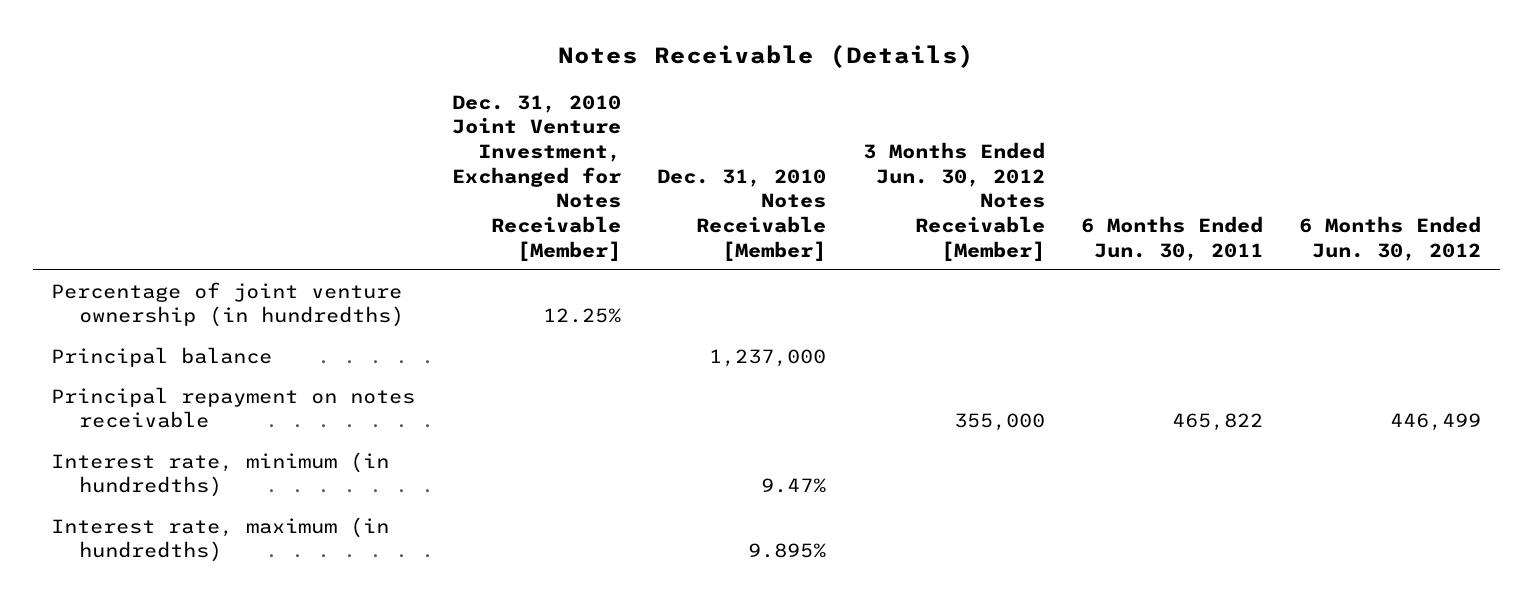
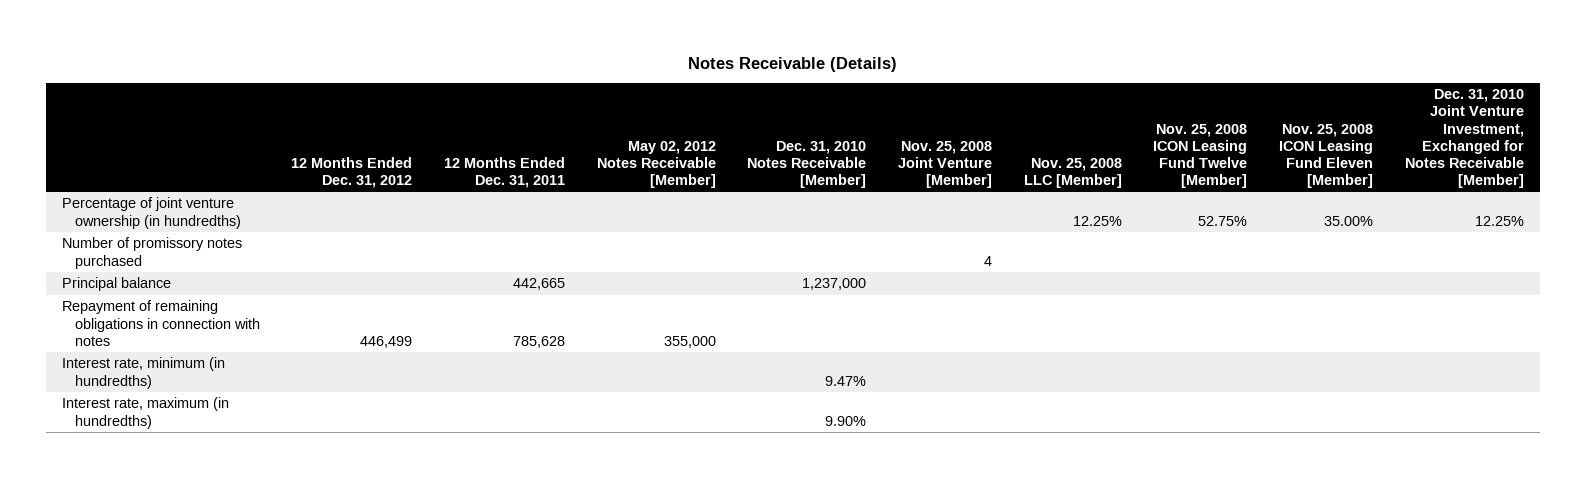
- | Dec. 31, 2010 Joint Venture Investment, Exchanged for Notes Receivable [Member] | Dec. 31, 2010 Notes Receivable [Member] | 3 Months Ended Jun. 30, 2012 Notes Receivable [Member] | 6 Months Ended Jun. 30, 2011 | 6 Months Ended Jun. 30, 2012
+ | 12 Months Ended Dec. 31, 2012 | 12 Months Ended Dec. 31, 2011 | May 02, 2012 Notes Receivable [Member] | Dec. 31, 2010 Notes Receivable [Member] | Nov. 25, 2008 Joint Venture [Member] | Nov. 25, 2008 LLC [Member] | Nov. 25, 2008 ICON Leasing Fund Twelve [Member] | Nov. 25, 2008 ICON Leasing Fund Eleven [Member] | Dec. 31, 2010 Joint Venture Investment, Exchanged for Notes Receivable [Member]
+ Number of promissory notes purchased | | | | | 4 | | | |
- Principal repayment on notes receivable | | | 355,000 | 465,822 | 446,499
+ Repayment of remaining obligations in connection with notes | 446,499 | 785,628 | 355,000 | | | | | |
- Interest rate, maximum (in hundredths) | | 9.895% | | |
+ Interest rate, maximum (in hundredths) | | | | 9.90% | | | | |

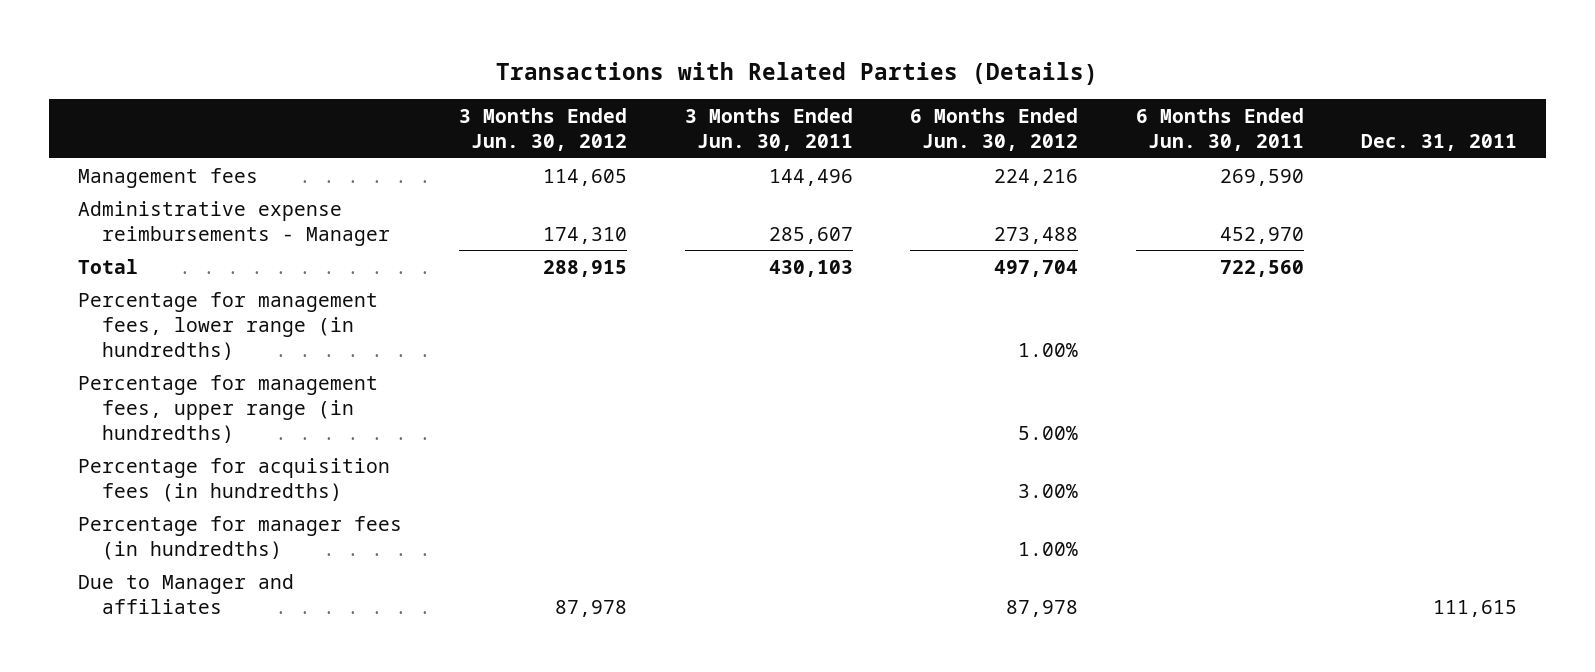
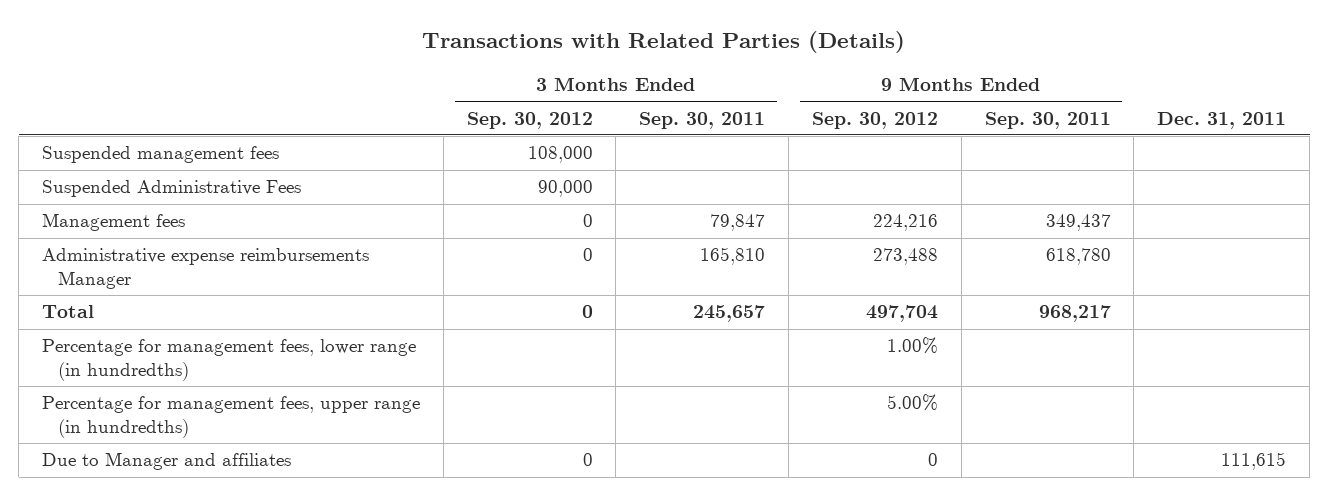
- | 3 Months Ended Jun. 30, 2012 | 3 Months Ended Jun. 30, 2011 | 6 Months Ended Jun. 30, 2012 | 6 Months Ended Jun. 30, 2011 | Dec. 31, 2011
+ | 3 Months Ended Sep. 30, 2012 | 3 Months Ended Sep. 30, 2011 | 9 Months Ended Sep. 30, 2012 | 9 Months Ended Sep. 30, 2011 | Dec. 31, 2011
+ Suspended management fees | 108,000 | | | |
+ Suspended Administrative Fees | 90,000 | | | |
- Administrative expense reimbursements - Manager | 174,310 | 285,607 | 273,488 | 452,970 |
+ Administrative expense reimbursements Manager | 0 | 165,810 | 273,488 | 618,780 |
- Percentage for acquisition fees (in hundredths) | | | 3.00% | |
- Percentage for manager fees (in hundredths) | | | 1.00% | |

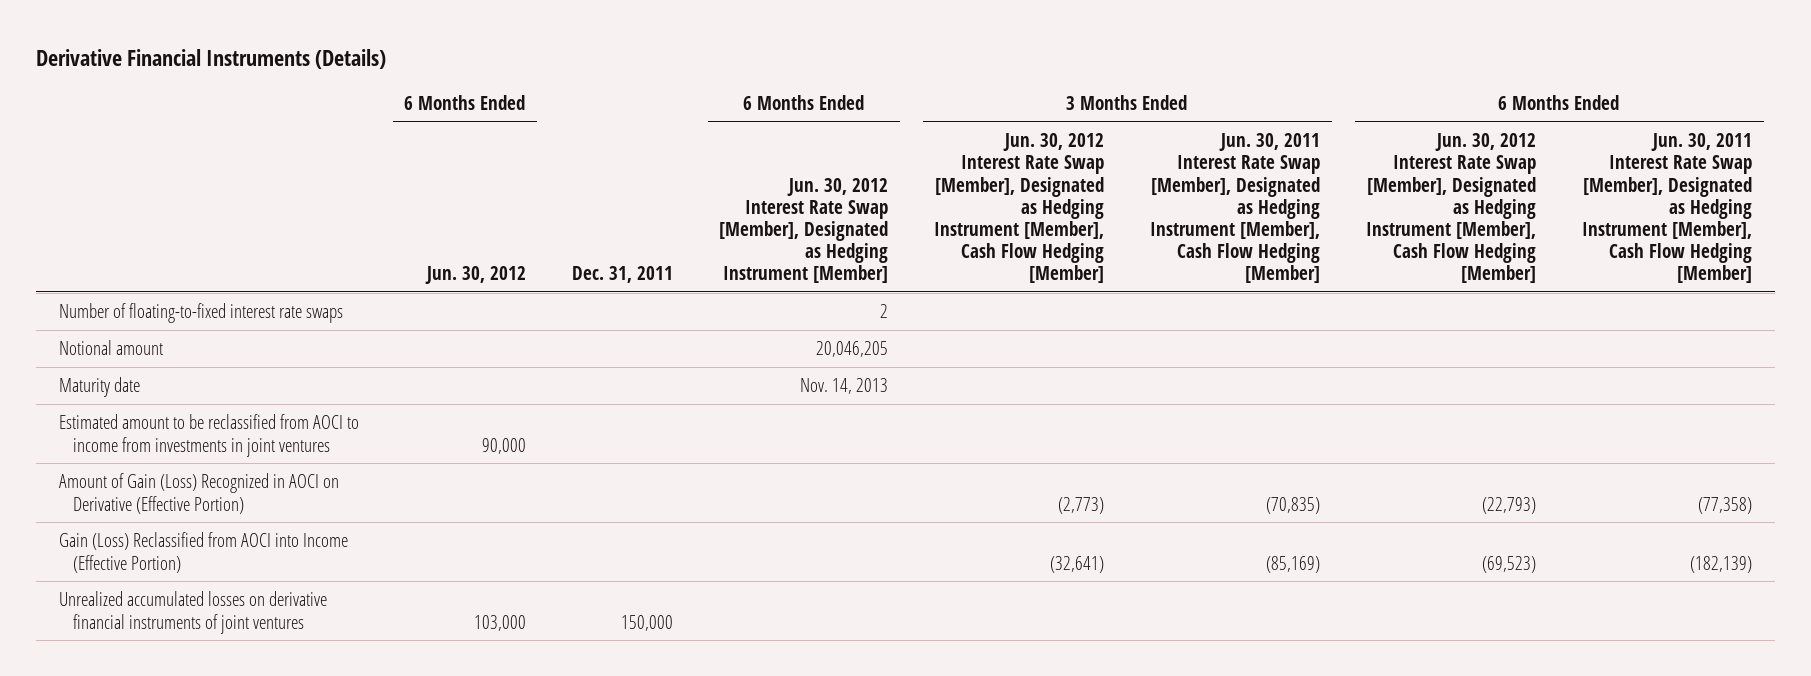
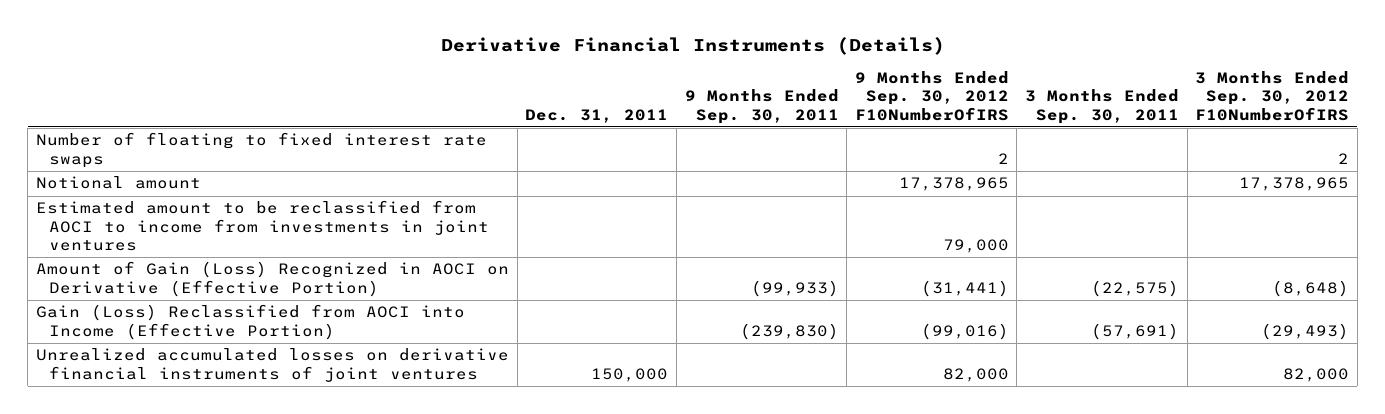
- | 6 Months Ended Jun. 30, 2012 | Dec. 31, 2011 | 6 Months Ended Jun. 30, 2012 Interest Rate Swap [Member], Designated as Hedging Instrument [Member] | 3 Months Ended Jun. 30, 2012 Interest Rate Swap [Member], Designated as Hedging Instrument [Member], Cash Flow Hedging [Member] | 3 Months Ended Jun. 30, 2011 Interest Rate Swap [Member], Designated as Hedging Instrument [Member], Cash Flow Hedging [Member] | 6 Months Ended Jun. 30, 2012 Interest Rate Swap [Member], Designated as Hedging Instrument [Member], Cash Flow Hedging [Member] | 6 Months Ended Jun. 30, 2011 Interest Rate Swap [Member], Designated as Hedging Instrument [Member], Cash Flow Hedging [Member]
+ | Dec. 31, 2011 | 9 Months Ended Sep. 30, 2011 | 9 Months Ended Sep. 30, 2012 F10NumberOfIRS | 3 Months Ended Sep. 30, 2011 | 3 Months Ended Sep. 30, 2012 F10NumberOfIRS
- Number of floating-to-fixed interest rate swaps | | | 2 | | | |
+ Number of floating to fixed interest rate swaps | | | 2 | | 2
- Maturity date | | | Nov. 14, 2013 | | | |

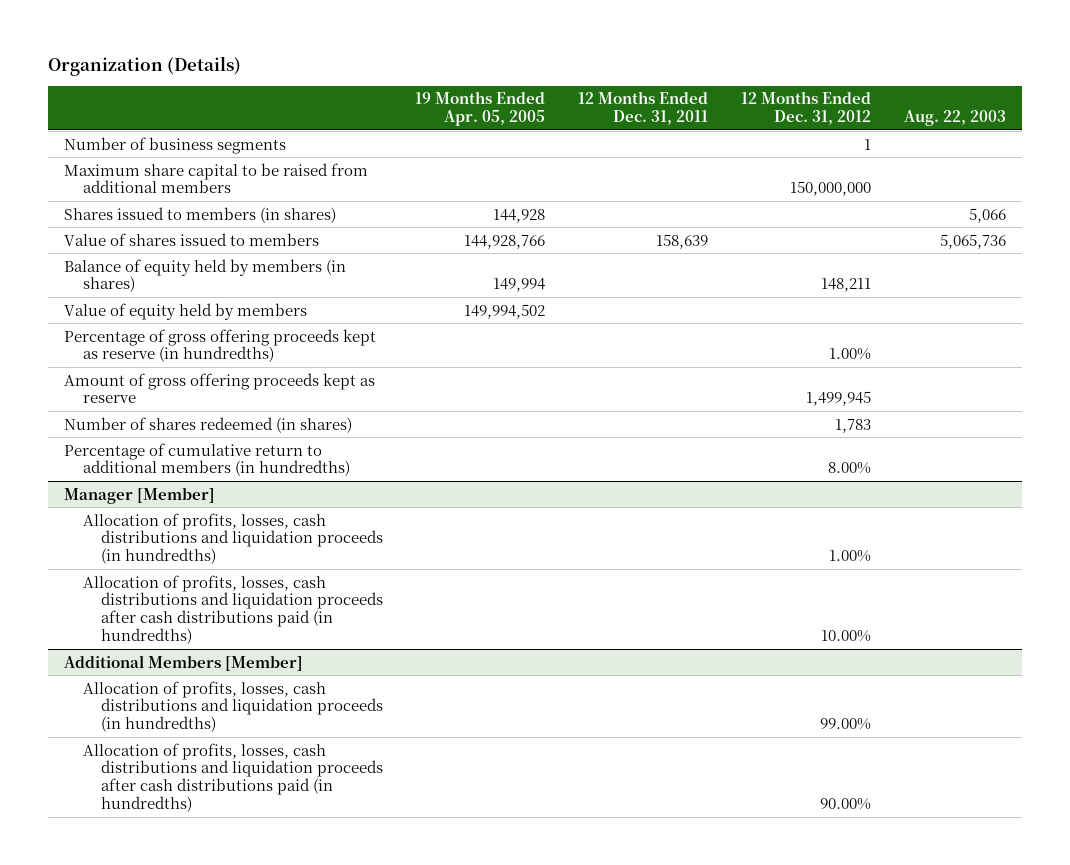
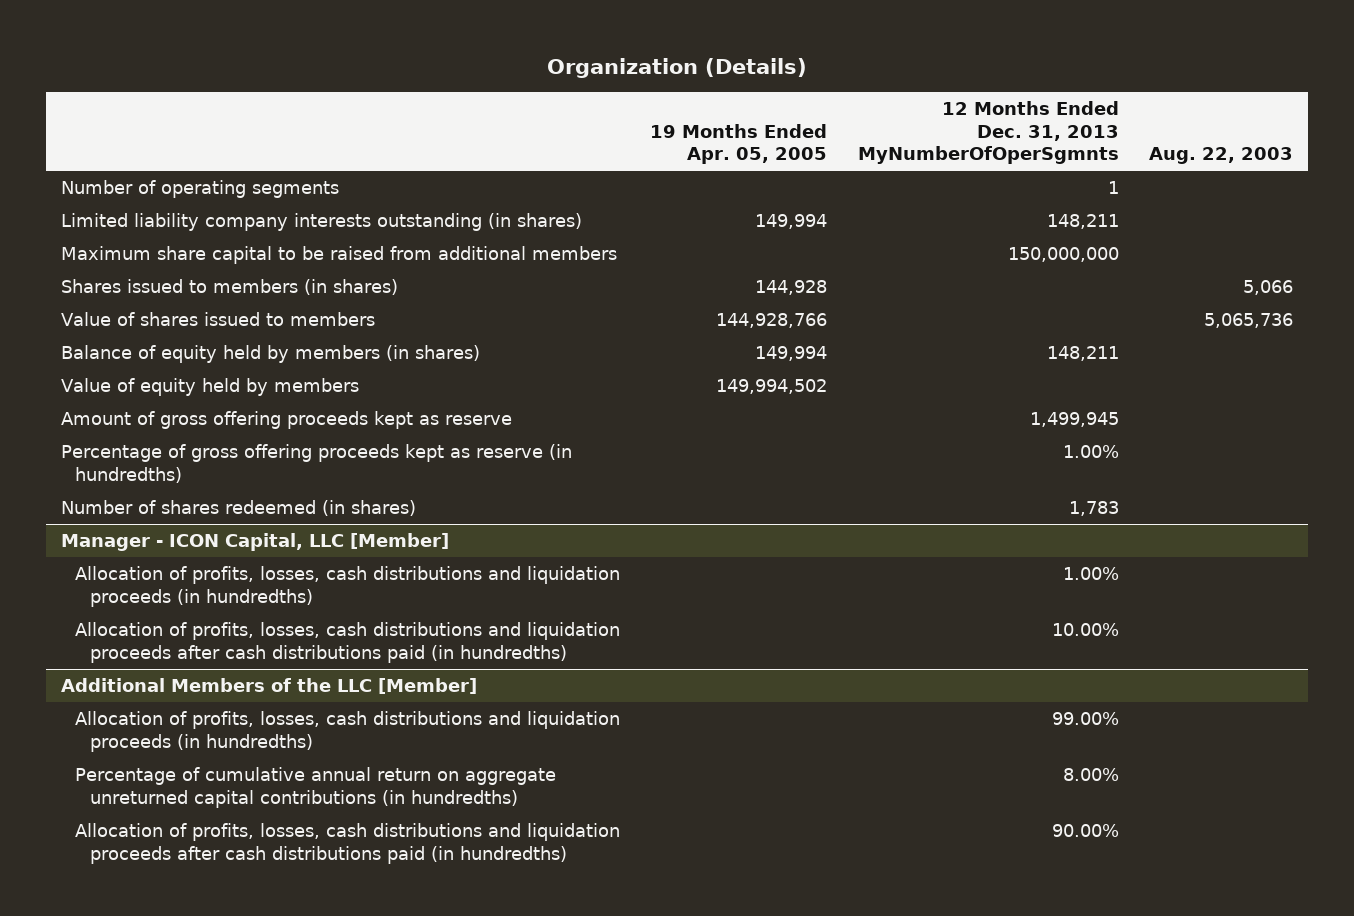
- | 19 Months Ended Apr. 05, 2005 | 12 Months Ended Dec. 31, 2011 | 12 Months Ended Dec. 31, 2012 | Aug. 22, 2003
+ | 19 Months Ended Apr. 05, 2005 | 12 Months Ended Dec. 31, 2013 MyNumberOfOperSgmnts | Aug. 22, 2003
- Number of business segments | | | 1 |
+ Number of operating segments | | 1 |
+ Limited liability company interests outstanding (in shares) | 149,994 | 148,211 |
moved down: Percentage of gross offering proceeds kept as reserve (in hundredths) | | 1.00% |
- Percentage of cumulative return to additional members (in hundredths) | | | 8.00% |
- Manager [Member]
+ Manager - ICON Capital, LLC [Member]
- Additional Members [Member]
+ Additional Members of the LLC [Member]
+ Percentage of cumulative annual return on aggregate unreturned capital contributions (in hundredths) | | 8.00% |

